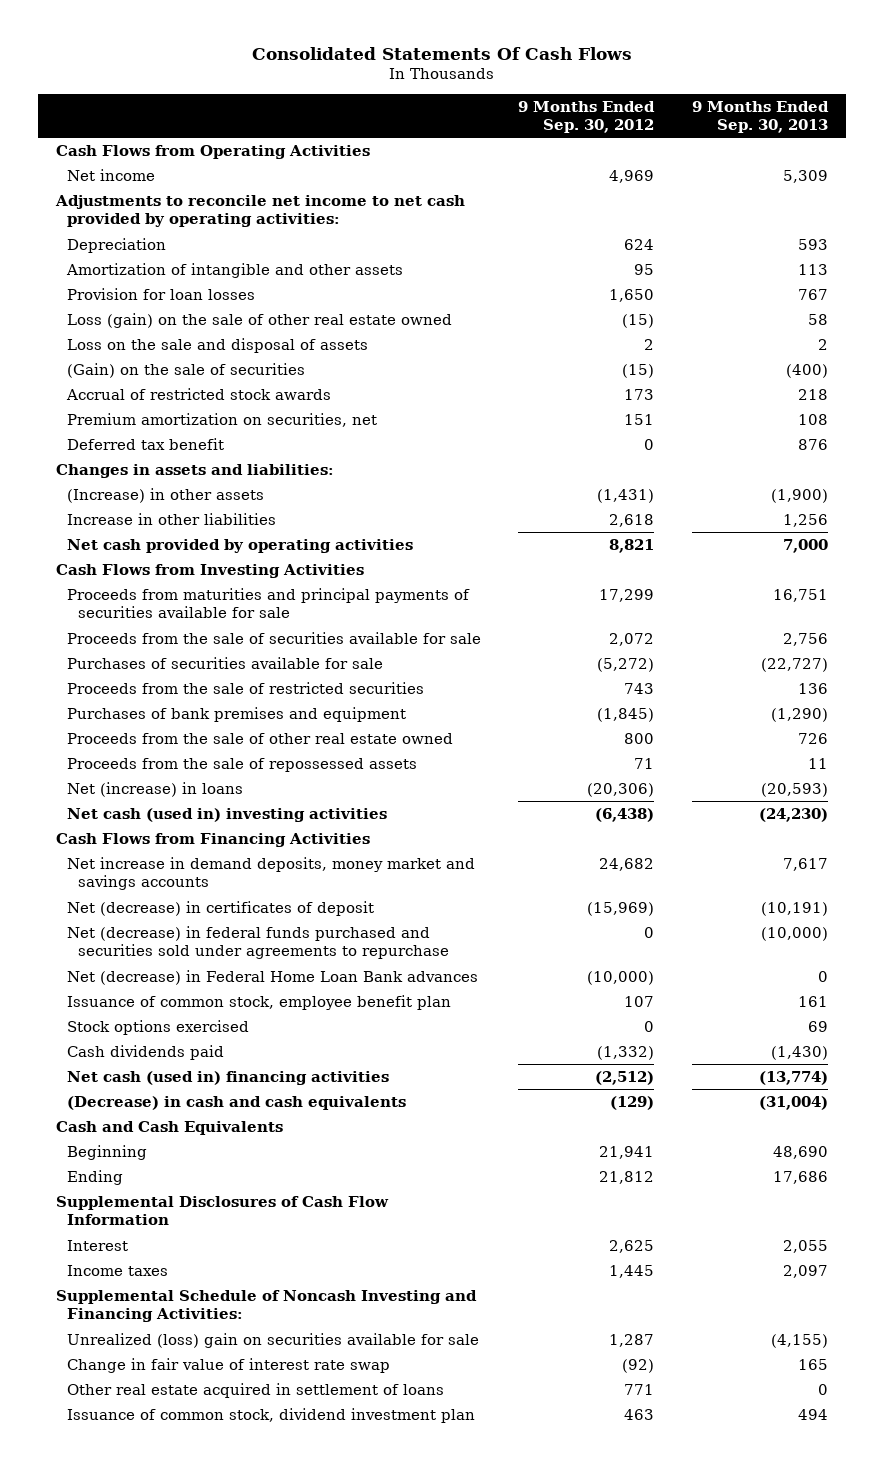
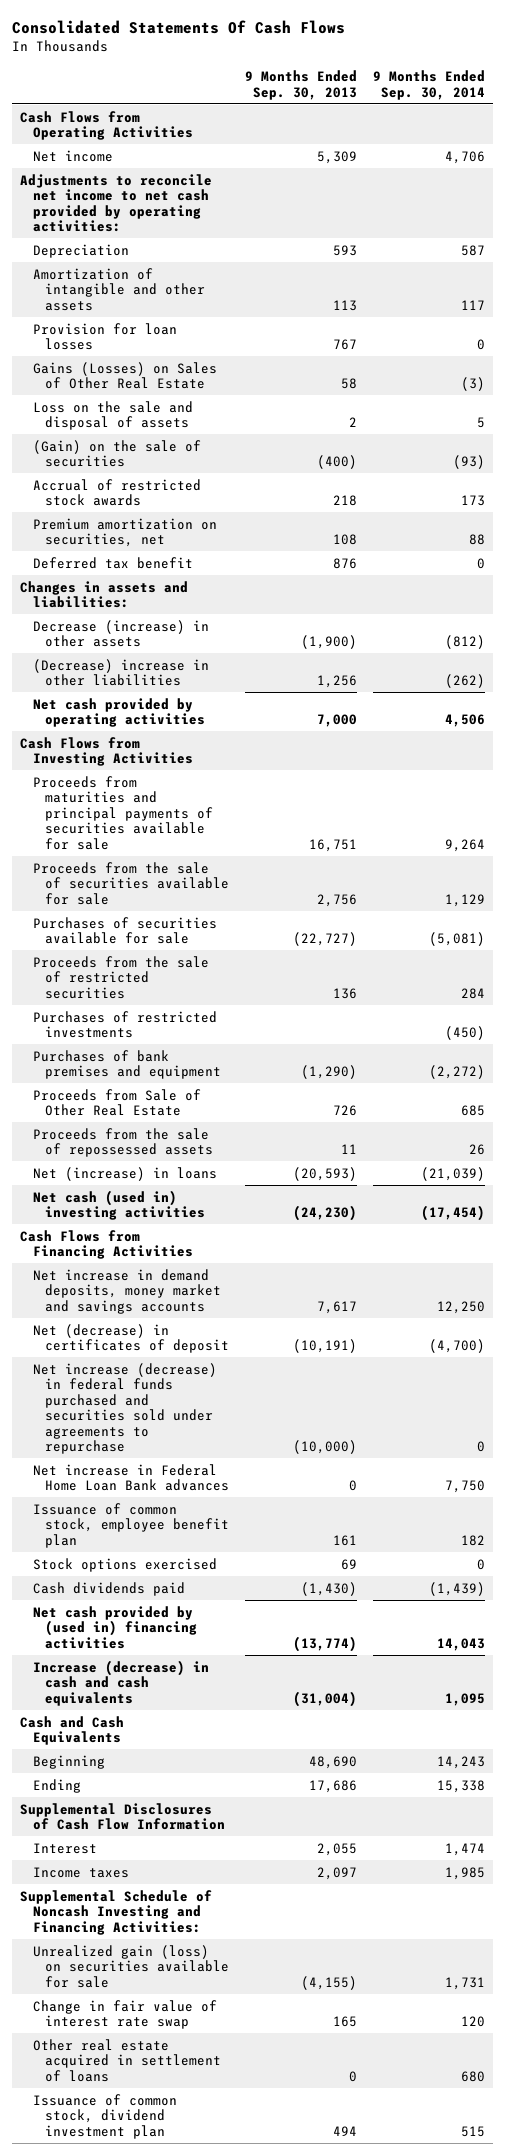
- | 9 Months Ended Sep. 30, 2012 | 9 Months Ended Sep. 30, 2013
+ | 9 Months Ended Sep. 30, 2013 | 9 Months Ended Sep. 30, 2014
- Loss (gain) on the sale of other real estate owned | (15) | 58
+ Gains (Losses) on Sales of Other Real Estate | 58 | (3)
- (Increase) in other assets | (1,431) | (1,900)
- Increase in other liabilities | 2,618 | 1,256
+ Decrease (increase) in other assets | (1,900) | (812)
+ (Decrease) increase in other liabilities | 1,256 | (262)
+ Purchases of restricted investments | | (450)
- Proceeds from the sale of other real estate owned | 800 | 726
+ Proceeds from Sale of Other Real Estate | 726 | 685
- Net (decrease) in federal funds purchased and securities sold under agreements to repurchase | 0 | (10,000)
- Net (decrease) in Federal Home Loan Bank advances | (10,000) | 0
+ Net increase (decrease) in federal funds purchased and securities sold under agreements to repurchase | (10,000) | 0
+ Net increase in Federal Home Loan Bank advances | 0 | 7,750
- Net cash (used in) financing activities | (2,512) | (13,774)
- (Decrease) in cash and cash equivalents | (129) | (31,004)
+ Net cash provided by (used in) financing activities | (13,774) | 14,043
+ Increase (decrease) in cash and cash equivalents | (31,004) | 1,095
- Unrealized (loss) gain on securities available for sale | 1,287 | (4,155)
+ Unrealized gain (loss) on securities available for sale | (4,155) | 1,731

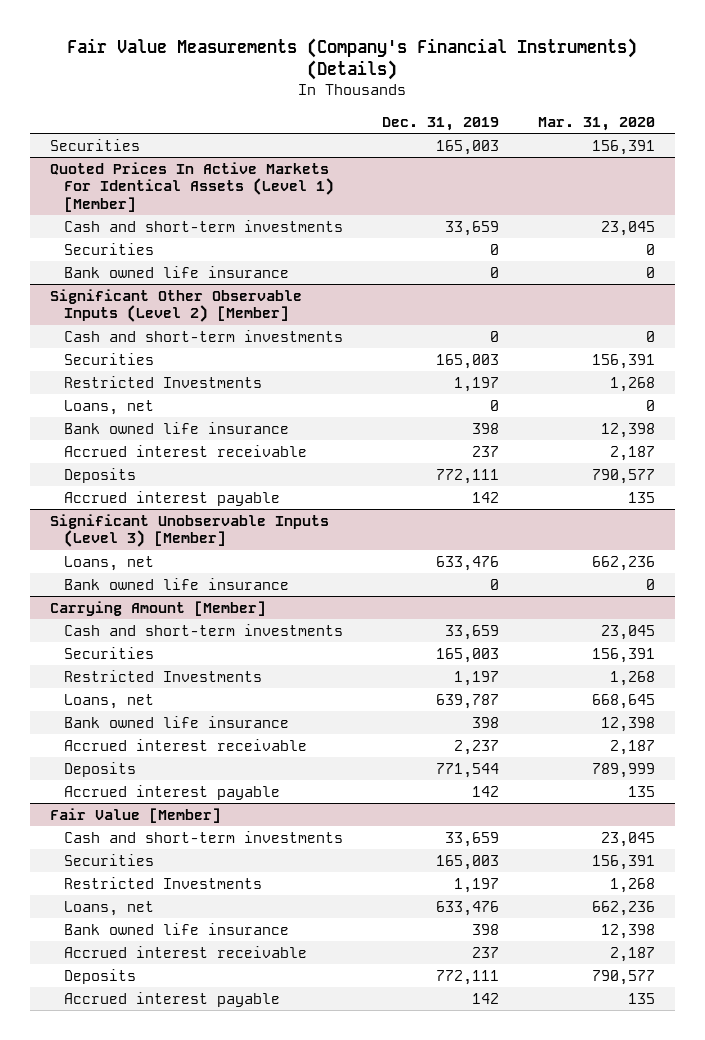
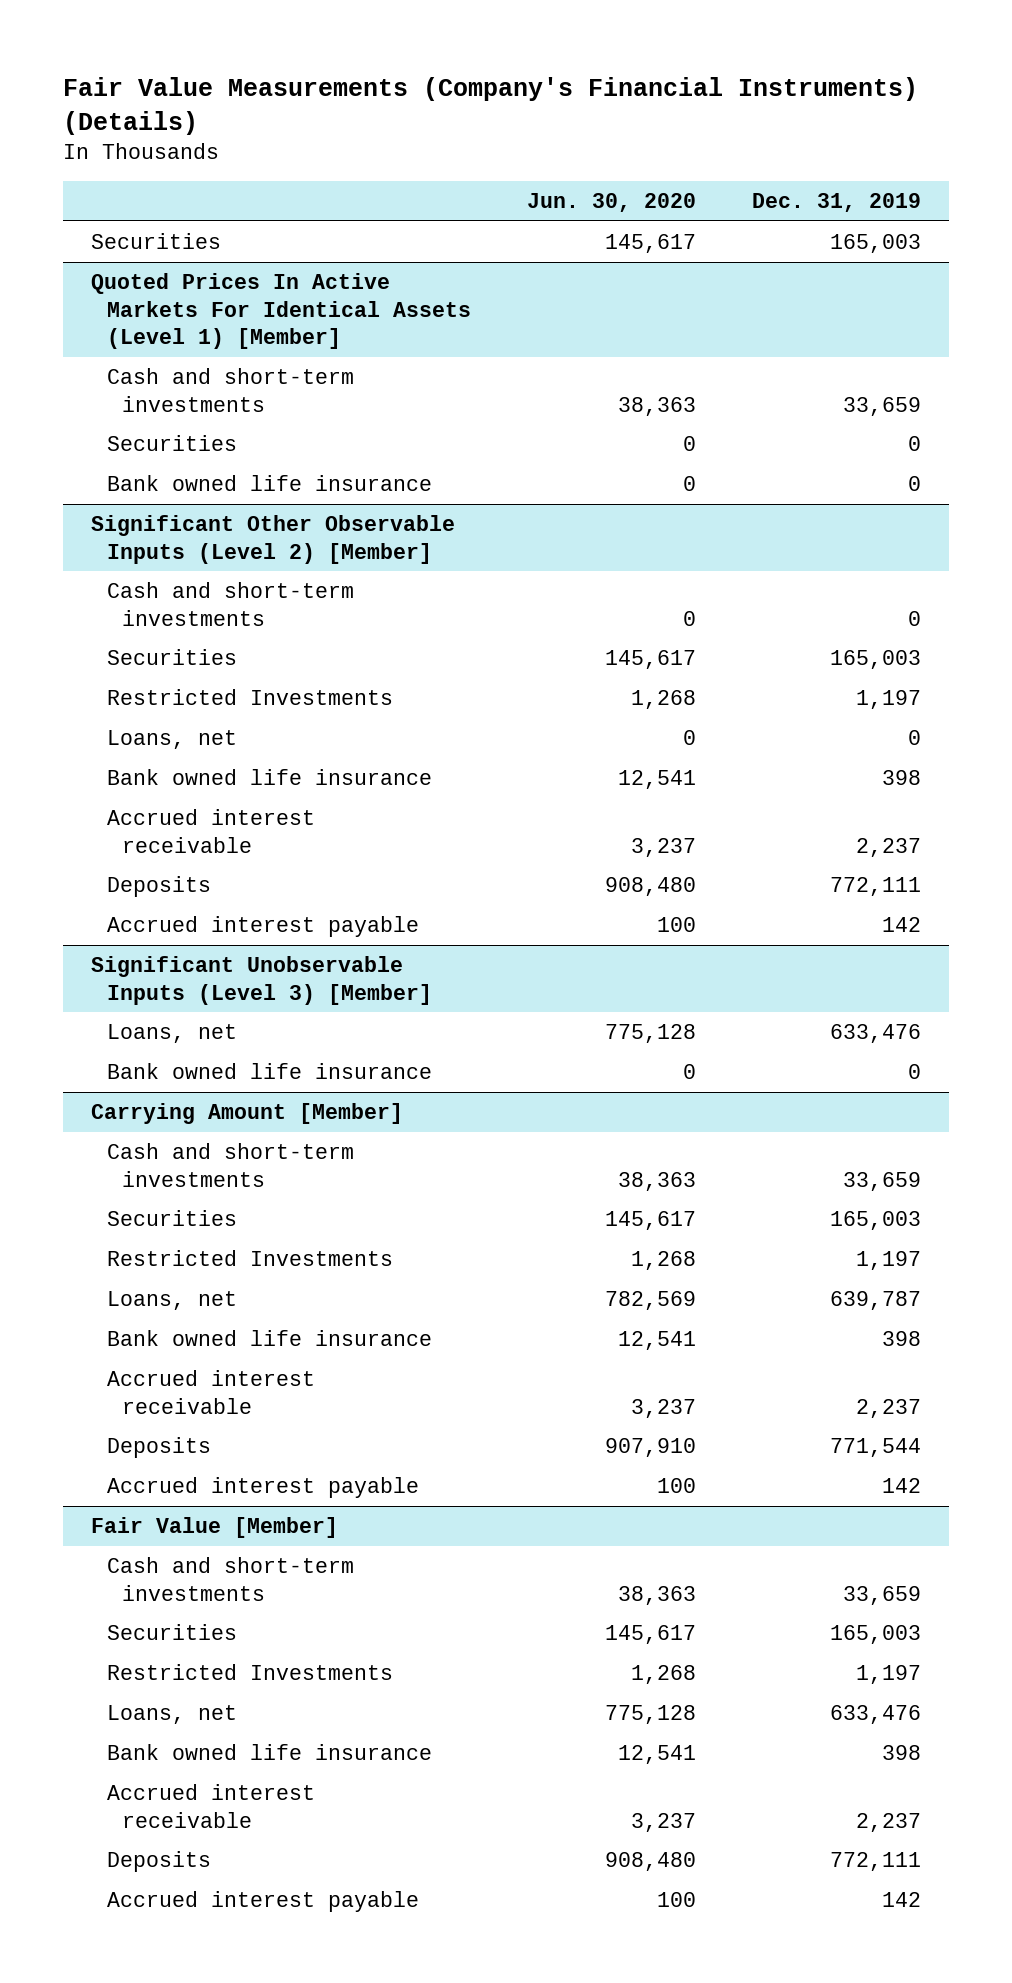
- | Dec. 31, 2019 | Mar. 31, 2020
+ | Jun. 30, 2020 | Dec. 31, 2019
@ Significant Other Observable Inputs (Level 2) [Member]
- Accrued interest receivable | 237 | 2,187
+ Accrued interest receivable | 3,237 | 2,237
@ Fair Value [Member]
- Accrued interest receivable | 237 | 2,187
+ Accrued interest receivable | 3,237 | 2,237

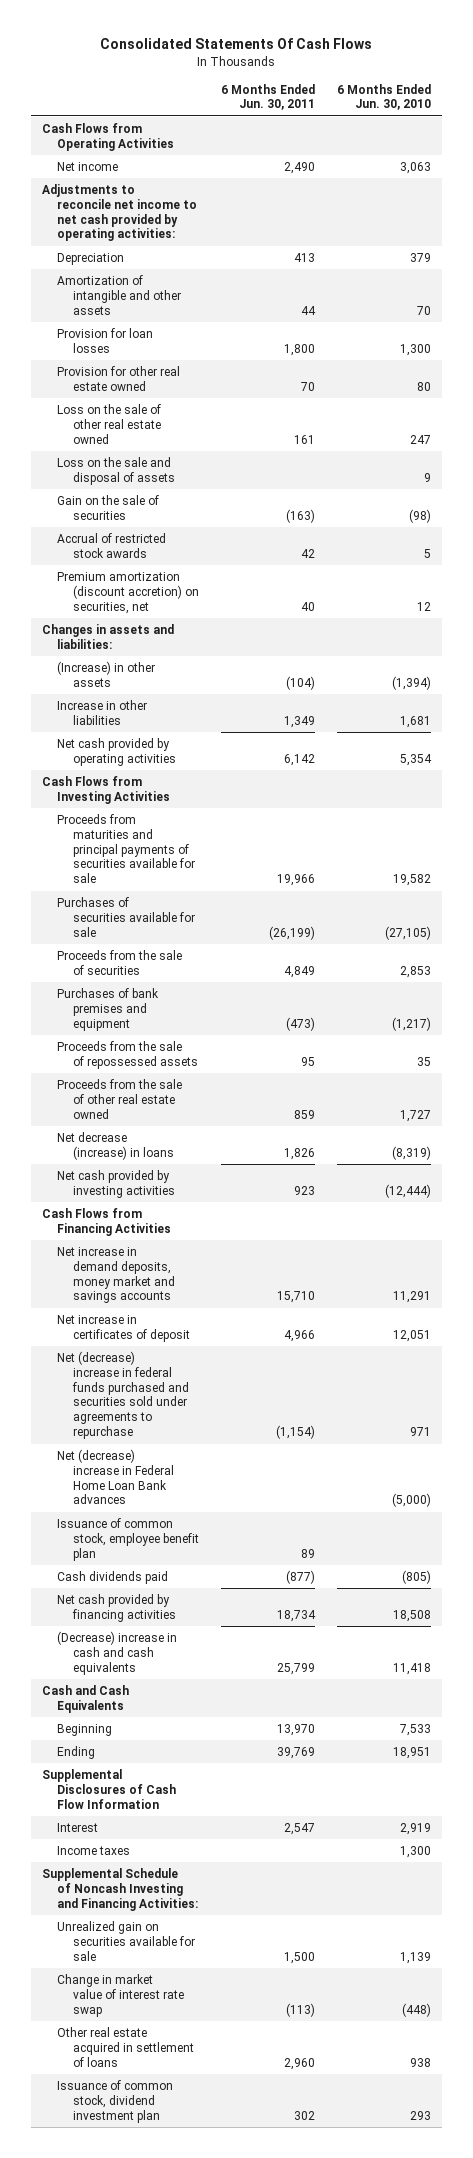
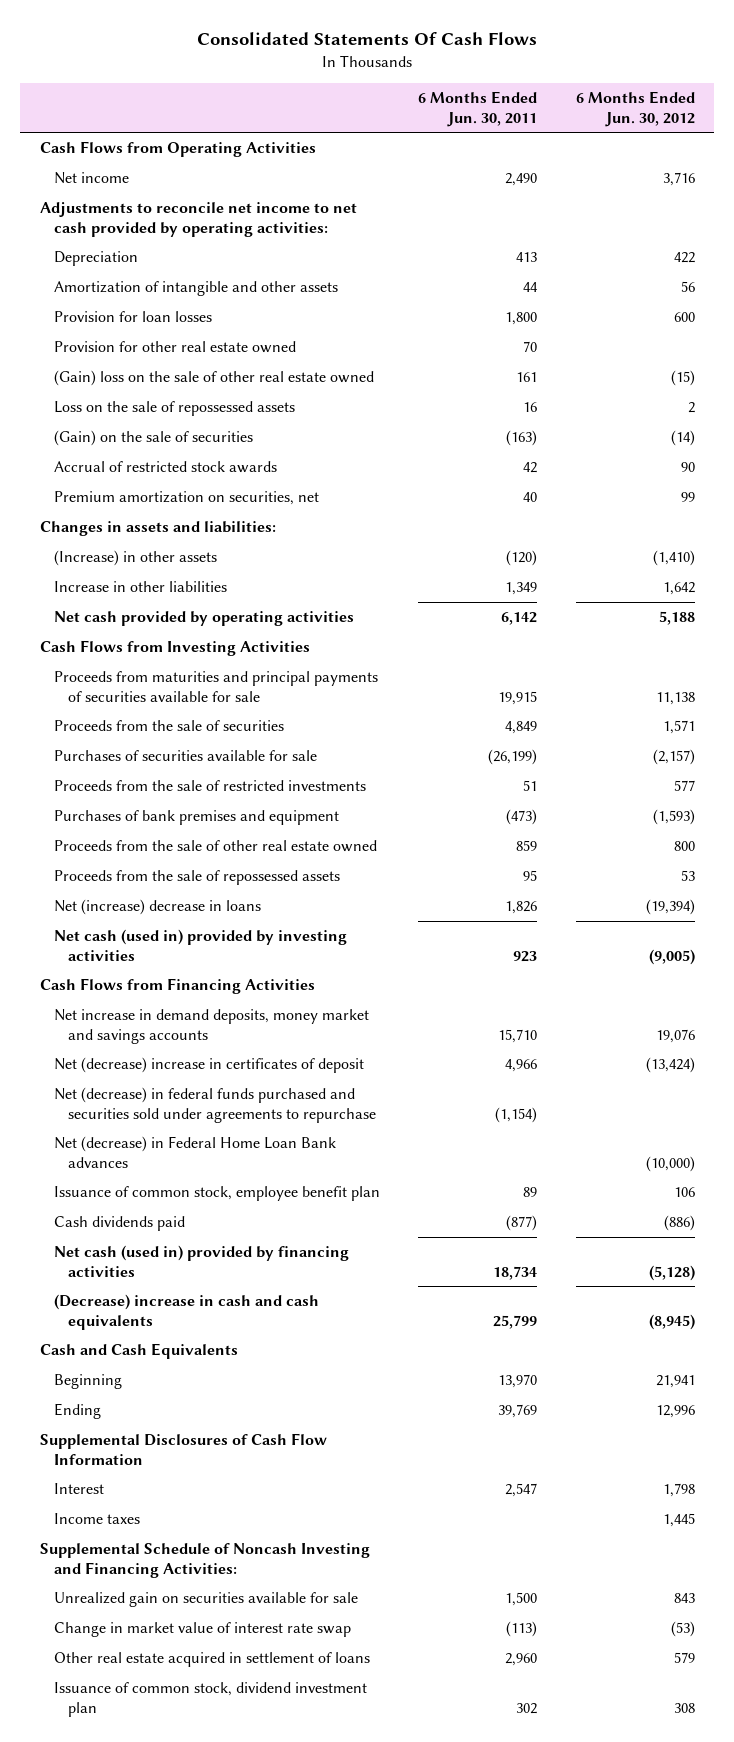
- | 6 Months Ended Jun. 30, 2011 | 6 Months Ended Jun. 30, 2010
+ | 6 Months Ended Jun. 30, 2011 | 6 Months Ended Jun. 30, 2012
- Loss on the sale of other real estate owned | 161 | 247
- Loss on the sale and disposal of assets | | 9
- Gain on the sale of securities | (163) | (98)
+ (Gain) loss on the sale of other real estate owned | 161 | (15)
+ Loss on the sale of repossessed assets | 16 | 2
+ (Gain) on the sale of securities | (163) | (14)
- Premium amortization (discount accretion) on securities, net | 40 | 12
+ Premium amortization on securities, net | 40 | 99
- (Increase) in other assets | (104) | (1,394)
+ (Increase) in other assets | (120) | (1,410)
- Proceeds from maturities and principal payments of securities available for sale | 19,966 | 19,582
+ Proceeds from maturities and principal payments of securities available for sale | 19,915 | 11,138
moved down: Purchases of securities available for sale | (26,199) | (2,157)
+ Proceeds from the sale of restricted investments | 51 | 577
- Net decrease (increase) in loans | 1,826 | (8,319)
- Net cash provided by investing activities | 923 | (12,444)
moved down: Proceeds from the sale of repossessed assets | 95 | 53
+ Net (increase) decrease in loans | 1,826 | (19,394)
+ Net cash (used in) provided by investing activities | 923 | (9,005)
- Net increase in certificates of deposit | 4,966 | 12,051
- Net (decrease) increase in federal funds purchased and securities sold under agreements to repurchase | (1,154) | 971
- Net (decrease) increase in Federal Home Loan Bank advances | | (5,000)
+ Net (decrease) increase in certificates of deposit | 4,966 | (13,424)
+ Net (decrease) in federal funds purchased and securities sold under agreements to repurchase | (1,154) |
+ Net (decrease) in Federal Home Loan Bank advances | | (10,000)
- Net cash provided by financing activities | 18,734 | 18,508
+ Net cash (used in) provided by financing activities | 18,734 | (5,128)

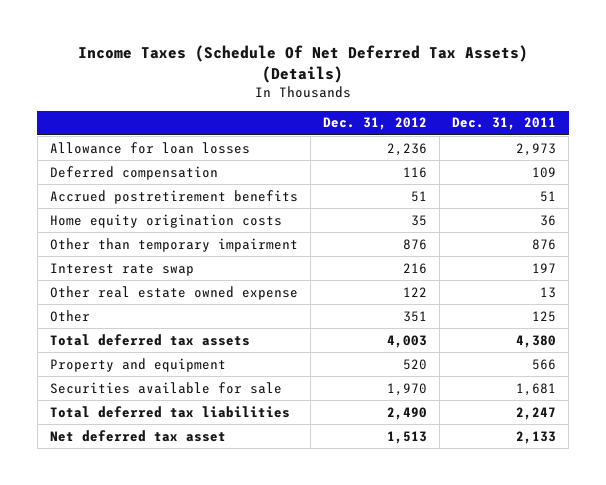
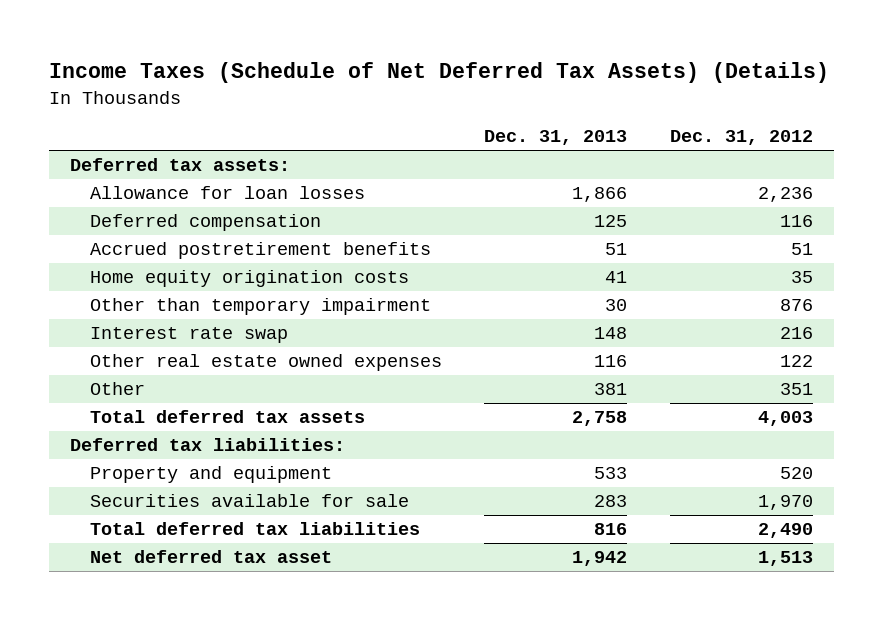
- Income Taxes (Schedule Of Net Deferred Tax Assets) (Details)
+ Income Taxes (Schedule of Net Deferred Tax Assets) (Details)
- | Dec. 31, 2012 | Dec. 31, 2011
+ | Dec. 31, 2013 | Dec. 31, 2012
+ Deferred tax assets:
- Other real estate owned expense | 122 | 13
+ Other real estate owned expenses | 116 | 122
+ Deferred tax liabilities:

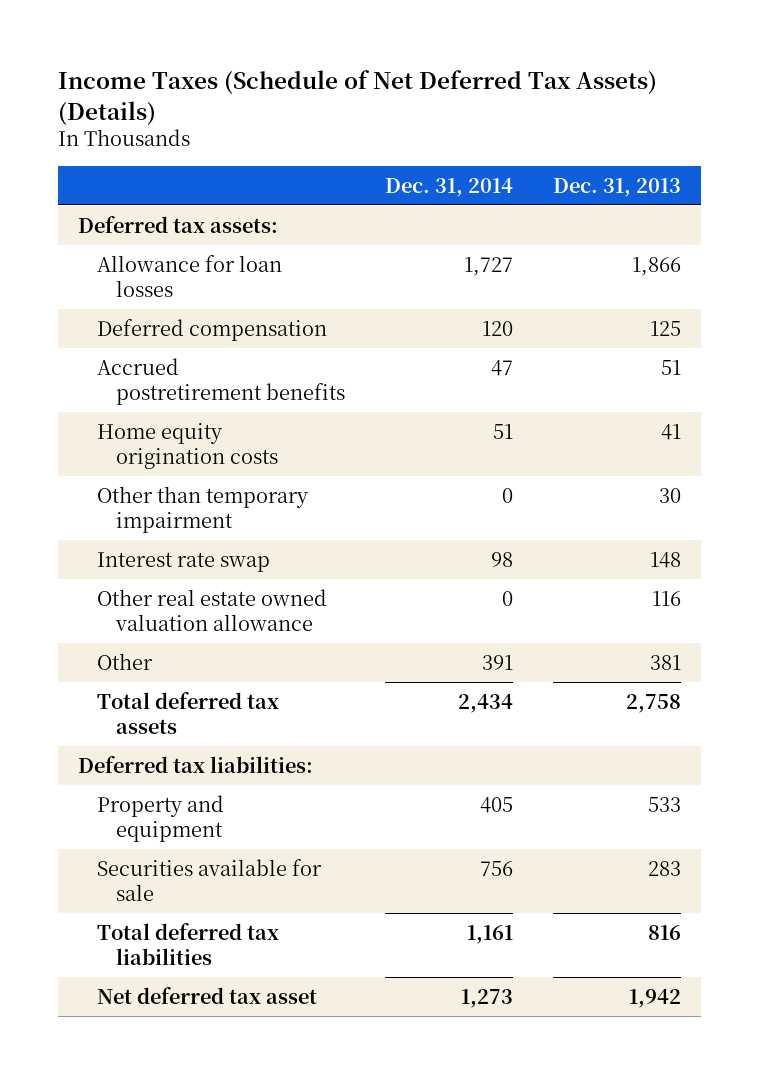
- | Dec. 31, 2013 | Dec. 31, 2012
+ | Dec. 31, 2014 | Dec. 31, 2013
- Other real estate owned expenses | 116 | 122
+ Other real estate owned valuation allowance | 0 | 116

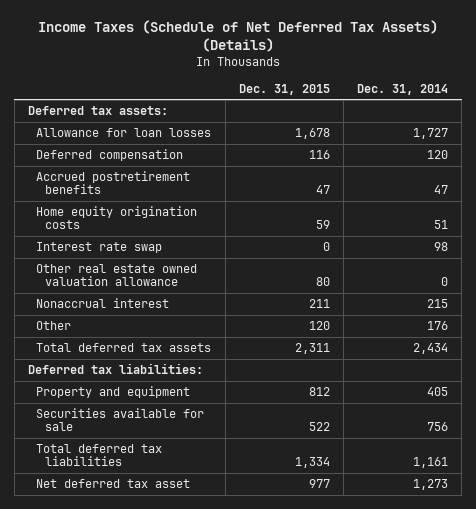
- | Dec. 31, 2014 | Dec. 31, 2013
+ | Dec. 31, 2015 | Dec. 31, 2014
- Other than temporary impairment | 0 | 30
- Other | 391 | 381
+ Nonaccrual interest | 211 | 215
+ Other | 120 | 176

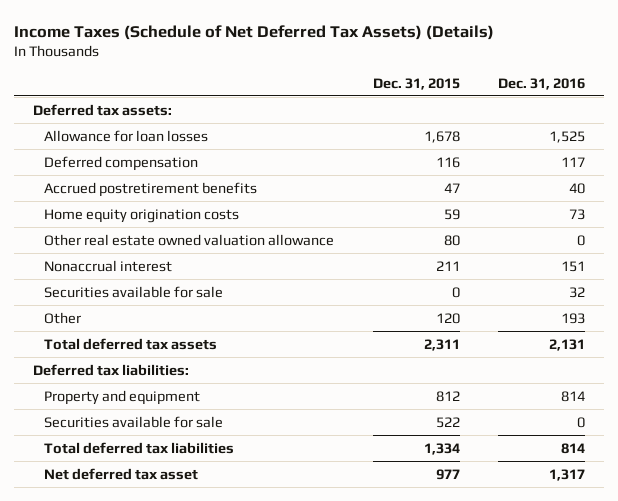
- | Dec. 31, 2015 | Dec. 31, 2014
+ | Dec. 31, 2015 | Dec. 31, 2016
- Interest rate swap | 0 | 98
+ Securities available for sale | 0 | 32

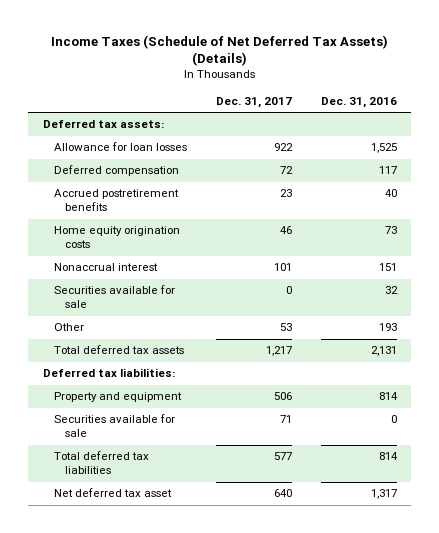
- | Dec. 31, 2015 | Dec. 31, 2016
+ | Dec. 31, 2017 | Dec. 31, 2016
- Other real estate owned valuation allowance | 80 | 0

